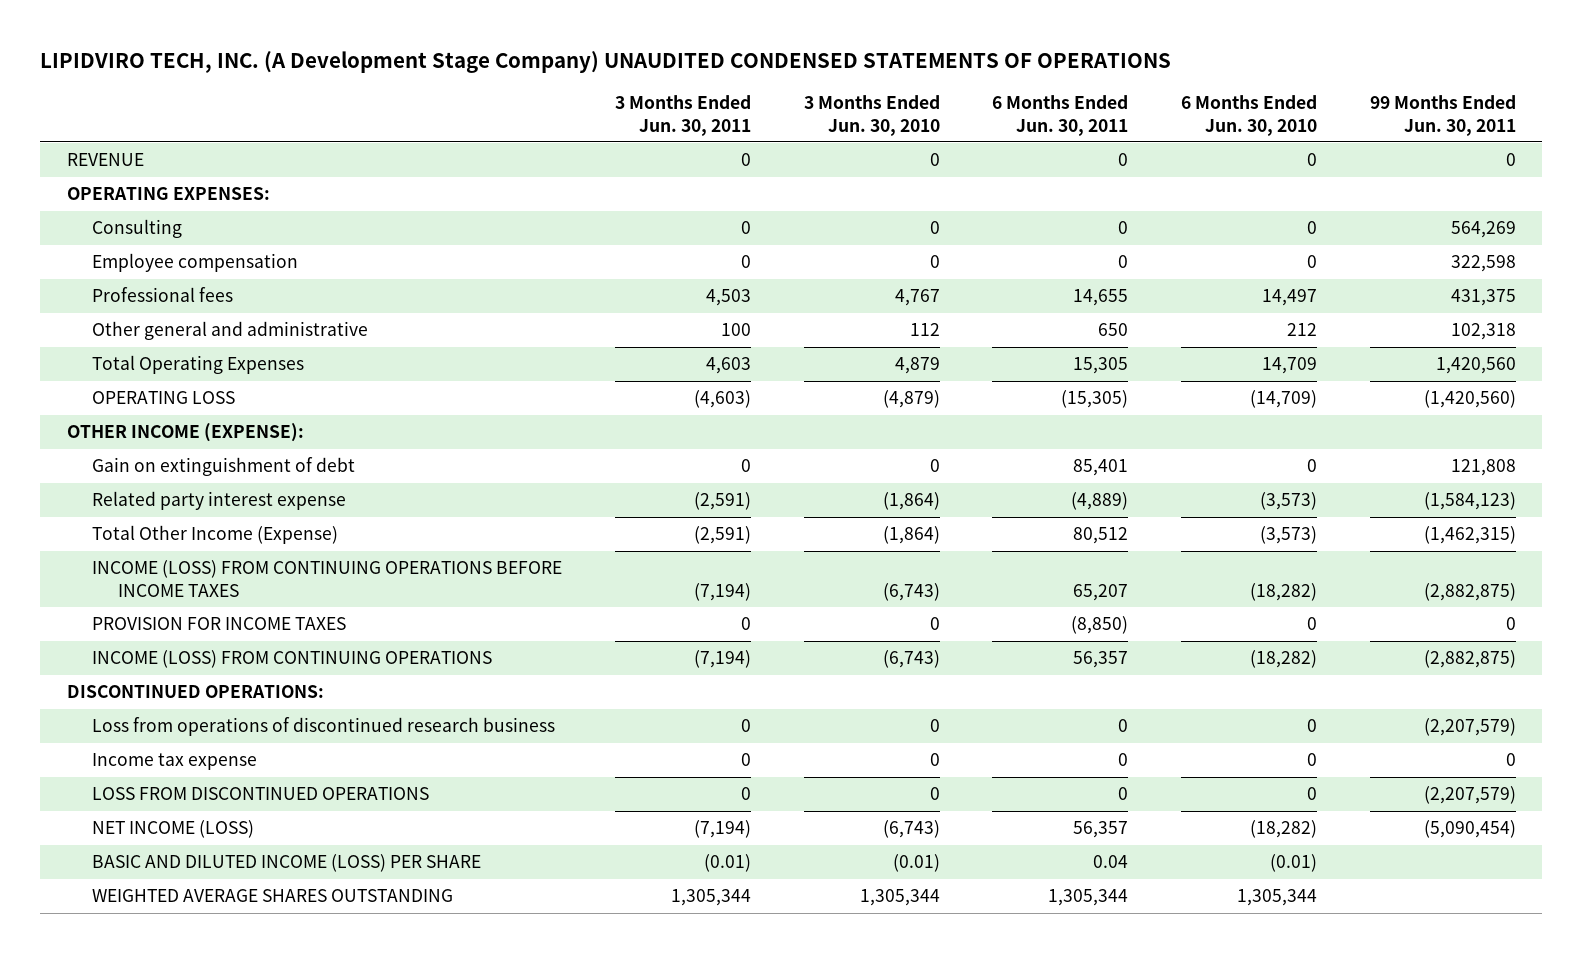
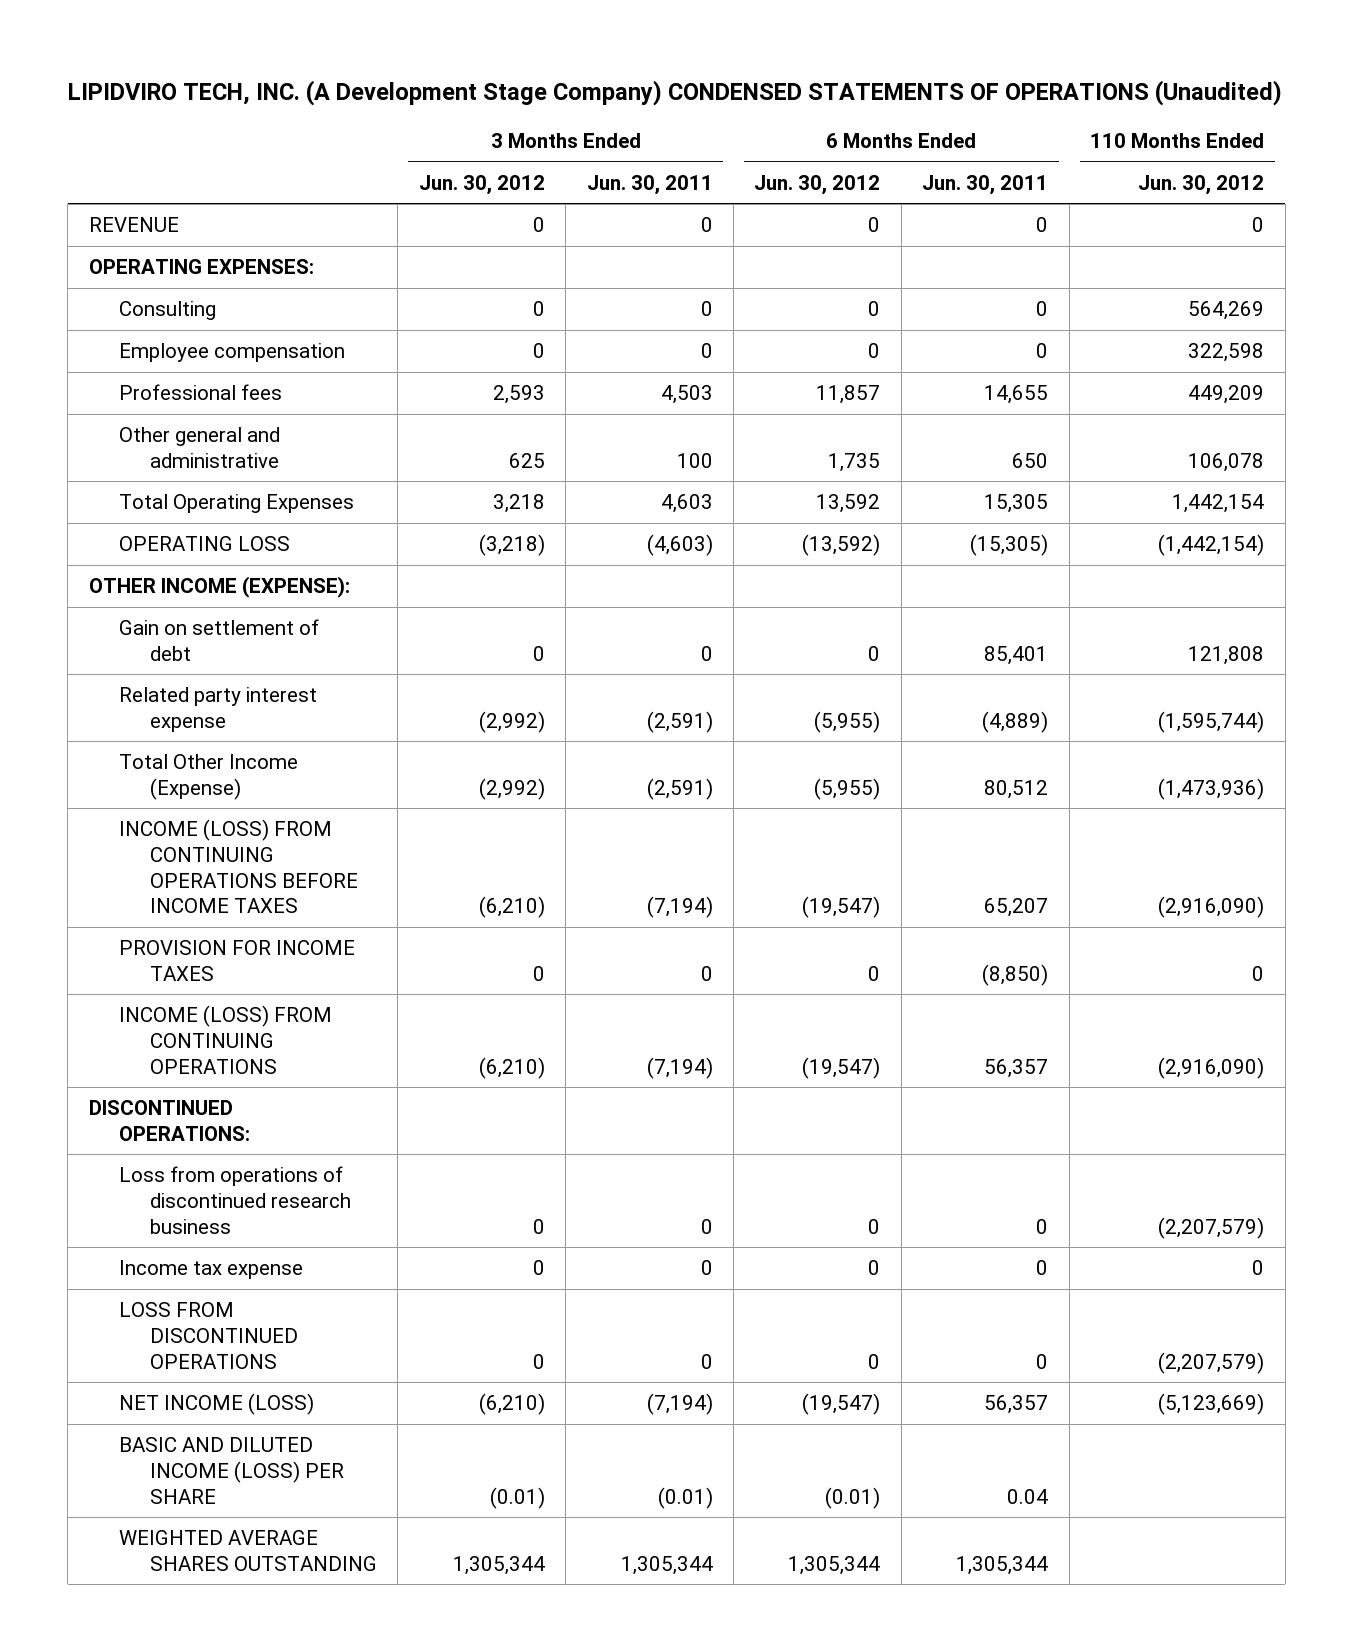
- LIPIDVIRO TECH, INC. (A Development Stage Company) UNAUDITED CONDENSED STATEMENTS OF OPERATIONS
+ LIPIDVIRO TECH, INC. (A Development Stage Company) CONDENSED STATEMENTS OF OPERATIONS (Unaudited)
- | 3 Months Ended Jun. 30, 2011 | 3 Months Ended Jun. 30, 2010 | 6 Months Ended Jun. 30, 2011 | 6 Months Ended Jun. 30, 2010 | 99 Months Ended Jun. 30, 2011
+ | 3 Months Ended Jun. 30, 2012 | 3 Months Ended Jun. 30, 2011 | 6 Months Ended Jun. 30, 2012 | 6 Months Ended Jun. 30, 2011 | 110 Months Ended Jun. 30, 2012
- Gain on extinguishment of debt | 0 | 0 | 85,401 | 0 | 121,808
+ Gain on settlement of debt | 0 | 0 | 0 | 85,401 | 121,808

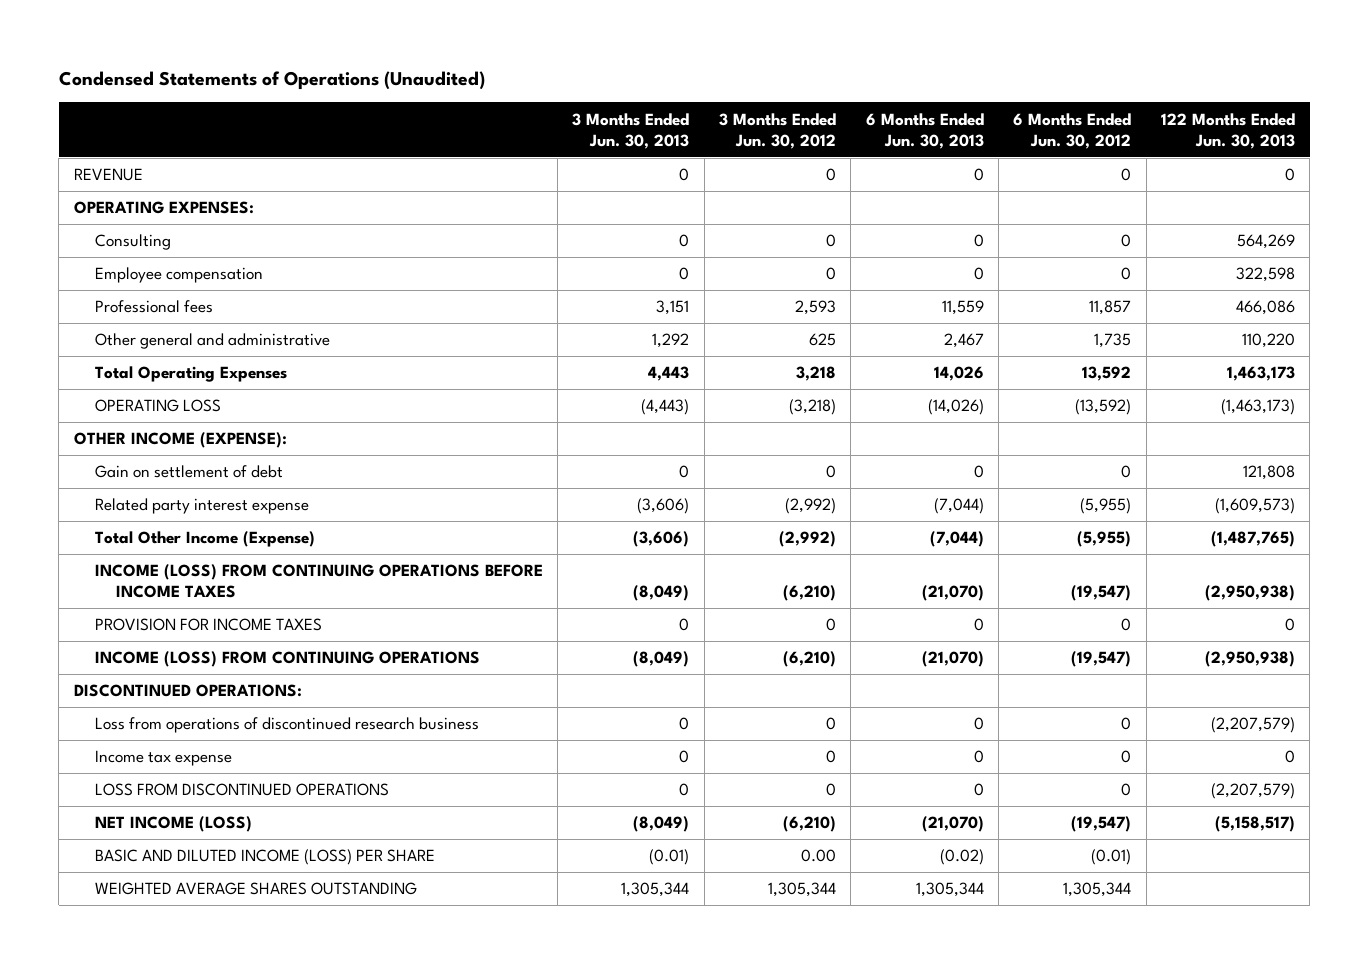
- LIPIDVIRO TECH, INC. (A Development Stage Company) CONDENSED STATEMENTS OF OPERATIONS (Unaudited)
+ Condensed Statements of Operations (Unaudited)
- | 3 Months Ended Jun. 30, 2012 | 3 Months Ended Jun. 30, 2011 | 6 Months Ended Jun. 30, 2012 | 6 Months Ended Jun. 30, 2011 | 110 Months Ended Jun. 30, 2012
+ | 3 Months Ended Jun. 30, 2013 | 3 Months Ended Jun. 30, 2012 | 6 Months Ended Jun. 30, 2013 | 6 Months Ended Jun. 30, 2012 | 122 Months Ended Jun. 30, 2013
- BASIC AND DILUTED INCOME (LOSS) PER SHARE | (0.01) | (0.01) | (0.01) | 0.04 |
+ BASIC AND DILUTED INCOME (LOSS) PER SHARE | (0.01) | 0.00 | (0.02) | (0.01) |

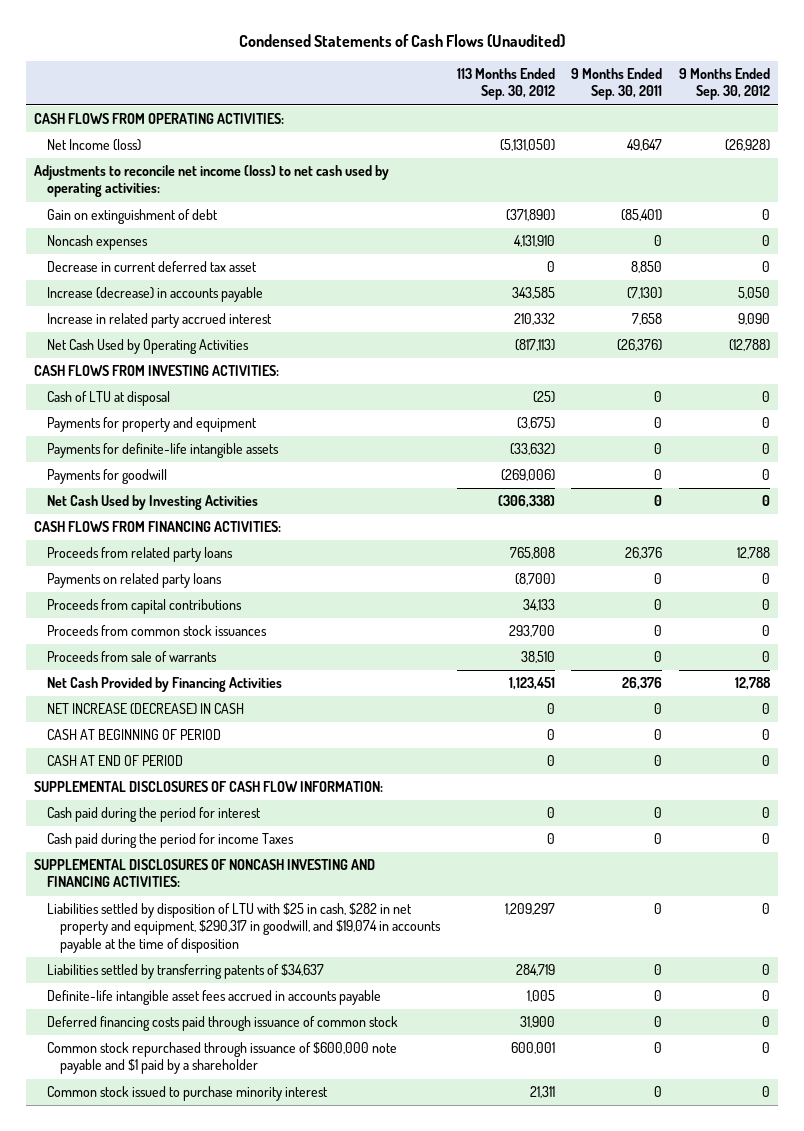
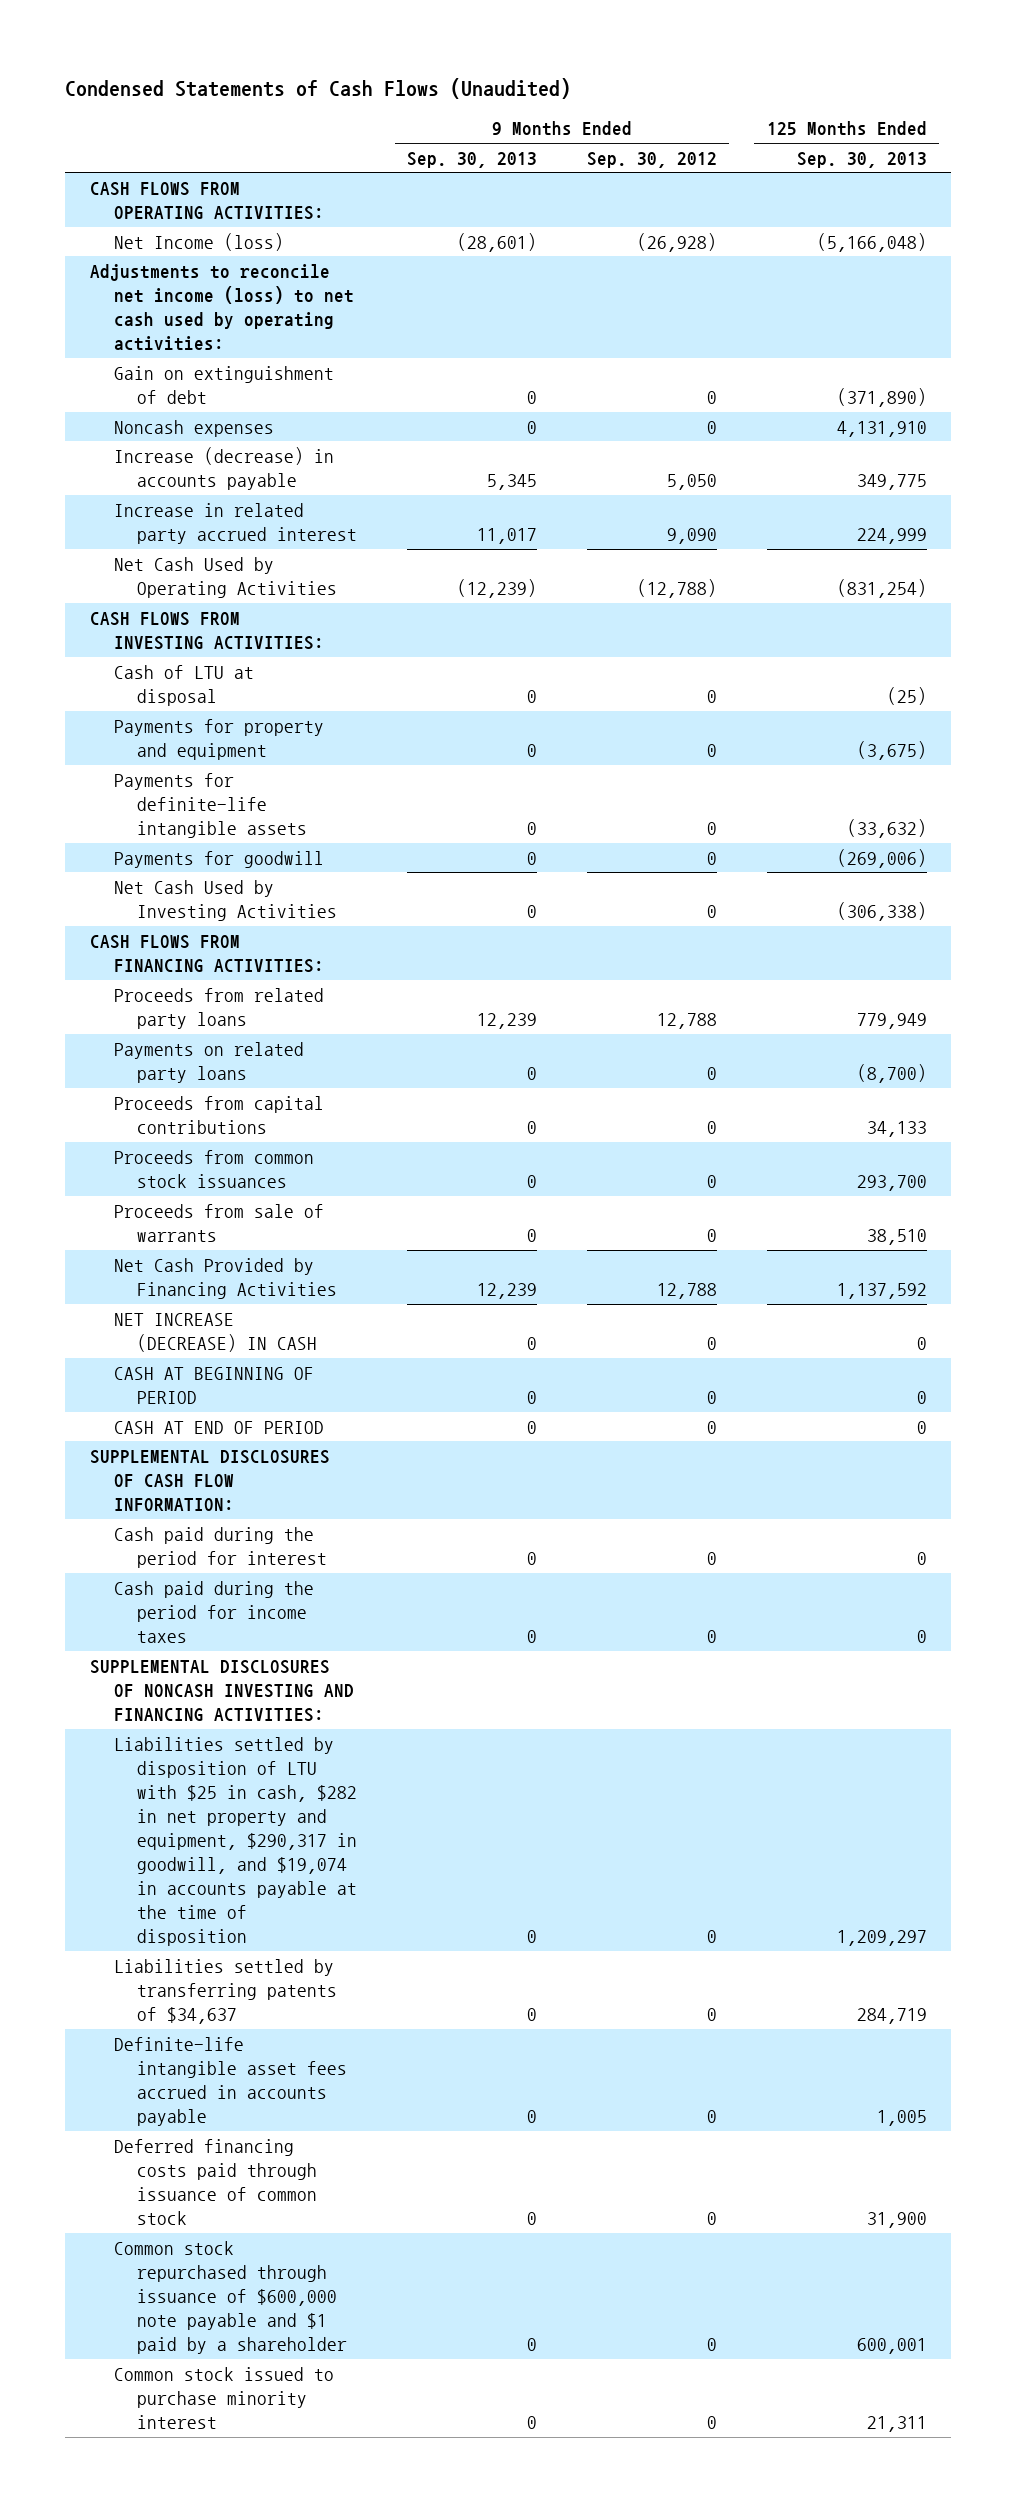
- | 113 Months Ended Sep. 30, 2012 | 9 Months Ended Sep. 30, 2011 | 9 Months Ended Sep. 30, 2012
+ | 9 Months Ended Sep. 30, 2013 | 9 Months Ended Sep. 30, 2012 | 125 Months Ended Sep. 30, 2013
- Decrease in current deferred tax asset | 0 | 8,850 | 0
- Cash paid during the period for income Taxes | 0 | 0 | 0
+ Cash paid during the period for income taxes | 0 | 0 | 0

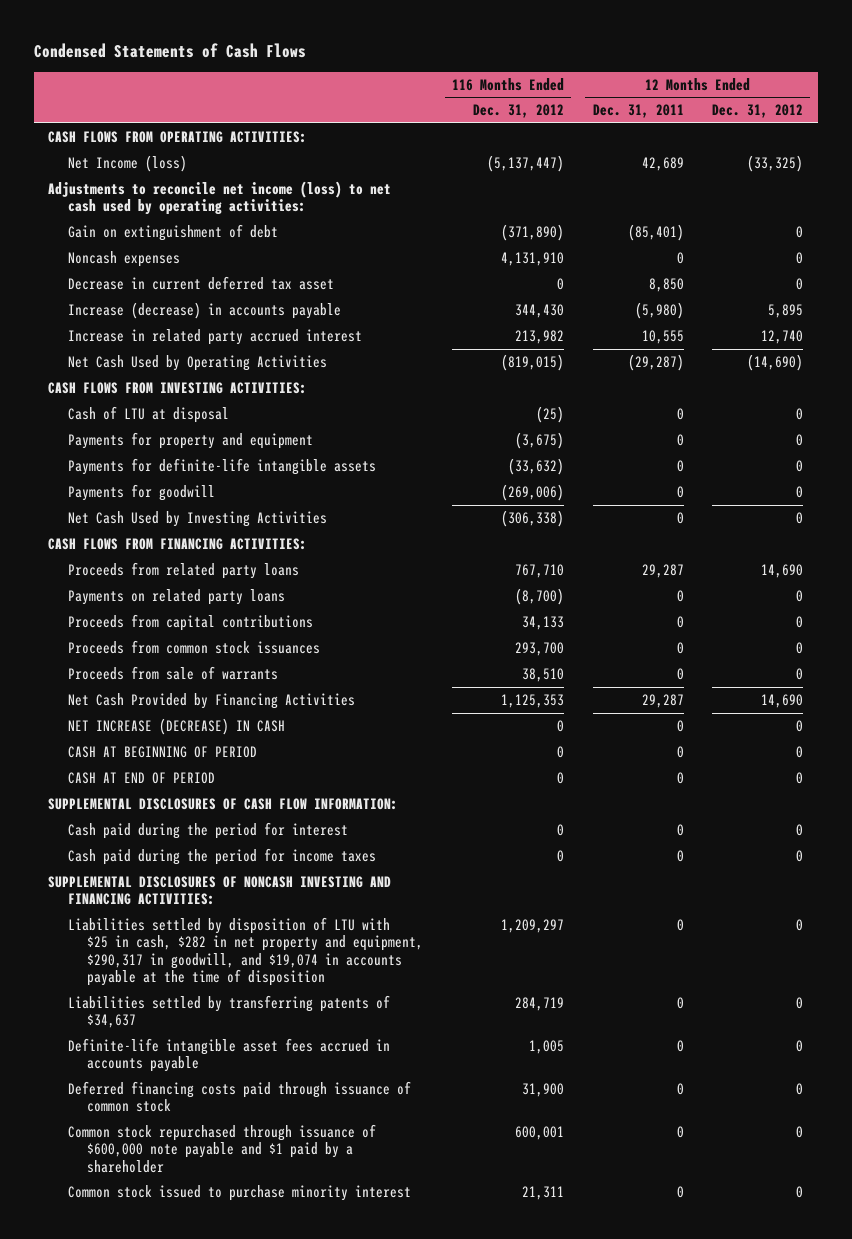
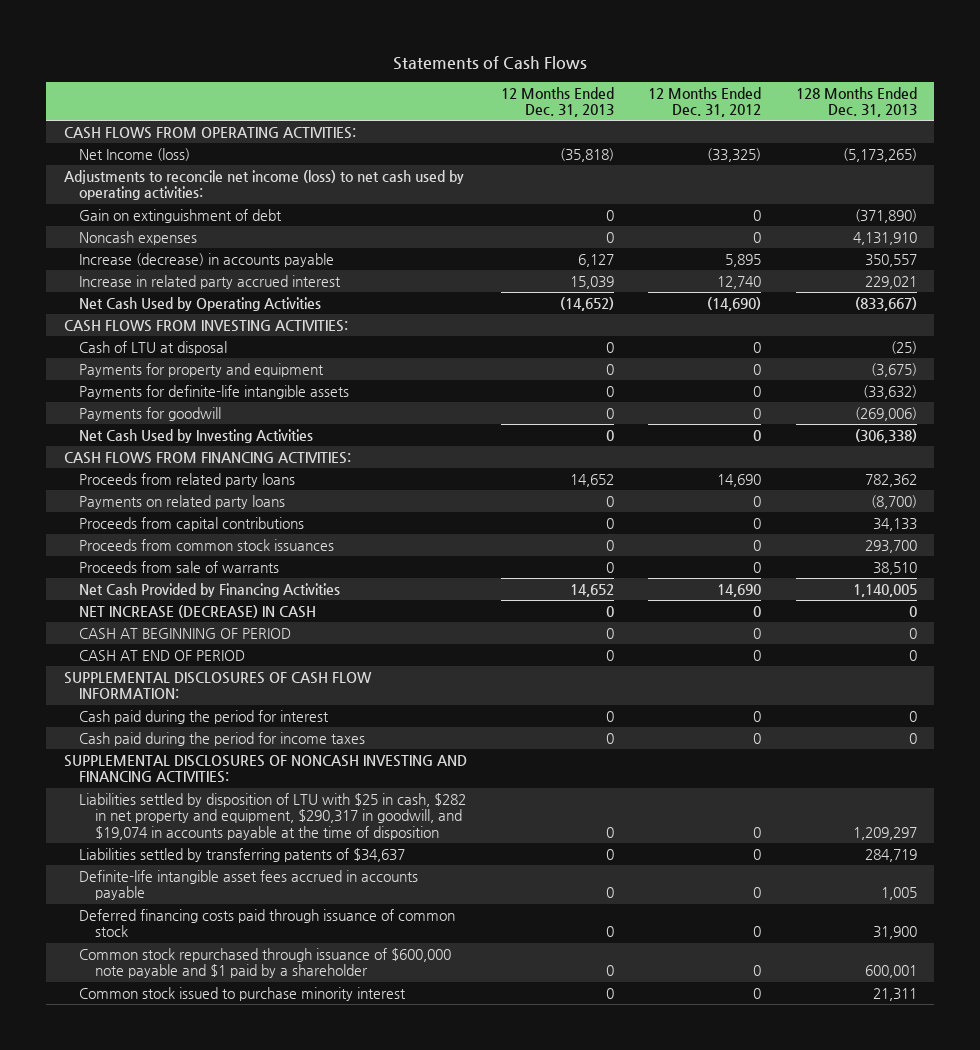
- Condensed Statements of Cash Flows
+ Statements of Cash Flows
- | 116 Months Ended Dec. 31, 2012 | 12 Months Ended Dec. 31, 2011 | 12 Months Ended Dec. 31, 2012
+ | 12 Months Ended Dec. 31, 2013 | 12 Months Ended Dec. 31, 2012 | 128 Months Ended Dec. 31, 2013
- Decrease in current deferred tax asset | 0 | 8,850 | 0

